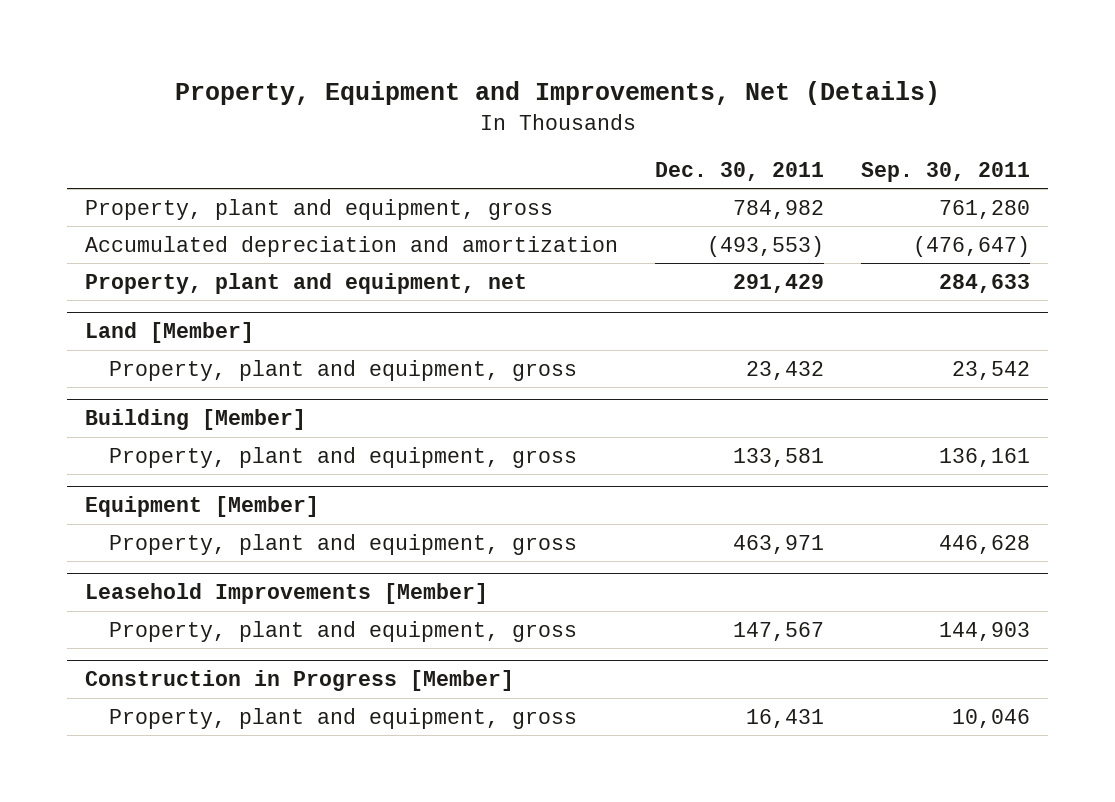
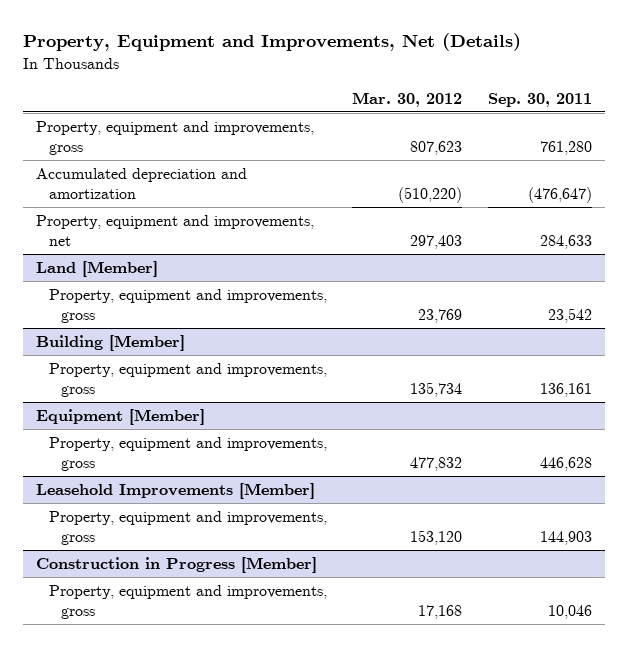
- | Dec. 30, 2011 | Sep. 30, 2011
+ | Mar. 30, 2012 | Sep. 30, 2011
- Property, plant and equipment, gross | 784,982 | 761,280
+ Property, equipment and improvements, gross | 807,623 | 761,280
- Property, plant and equipment, net | 291,429 | 284,633
+ Property, equipment and improvements, net | 297,403 | 284,633
@ Land [Member]
- Property, plant and equipment, gross | 23,432 | 23,542
+ Property, equipment and improvements, gross | 23,769 | 23,542
@ Building [Member]
- Property, plant and equipment, gross | 133,581 | 136,161
+ Property, equipment and improvements, gross | 135,734 | 136,161
@ Equipment [Member]
- Property, plant and equipment, gross | 463,971 | 446,628
+ Property, equipment and improvements, gross | 477,832 | 446,628
@ Leasehold Improvements [Member]
- Property, plant and equipment, gross | 147,567 | 144,903
+ Property, equipment and improvements, gross | 153,120 | 144,903
@ Construction in Progress [Member]
- Property, plant and equipment, gross | 16,431 | 10,046
+ Property, equipment and improvements, gross | 17,168 | 10,046

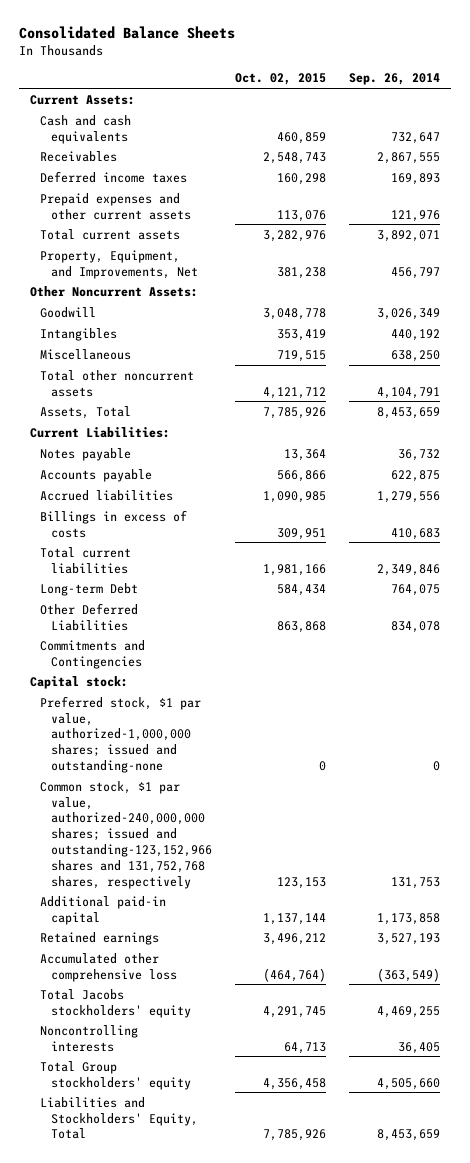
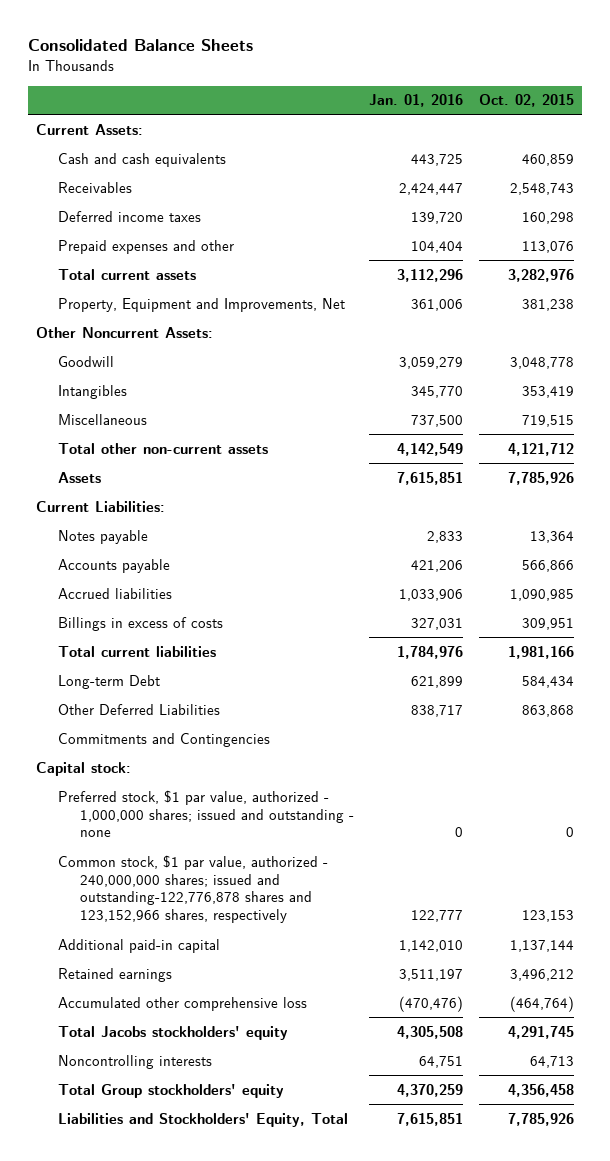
- | Oct. 02, 2015 | Sep. 26, 2014
+ | Jan. 01, 2016 | Oct. 02, 2015
- Prepaid expenses and other current assets | 113,076 | 121,976
+ Prepaid expenses and other | 104,404 | 113,076
- Property, Equipment, and Improvements, Net | 381,238 | 456,797
+ Property, Equipment and Improvements, Net | 361,006 | 381,238
- Total other noncurrent assets | 4,121,712 | 4,104,791
- Assets, Total | 7,785,926 | 8,453,659
+ Total other non-current assets | 4,142,549 | 4,121,712
+ Assets | 7,615,851 | 7,785,926
- Preferred stock, $1 par value, authorized-1,000,000 shares; issued and outstanding-none | 0 | 0
- Common stock, $1 par value, authorized-240,000,000 shares; issued and outstanding-123,152,966 shares and 131,752,768 shares, respectively | 123,153 | 131,753
+ Preferred stock, $1 par value, authorized - 1,000,000 shares; issued and outstanding - none | 0 | 0
+ Common stock, $1 par value, authorized - 240,000,000 shares; issued and outstanding-122,776,878 shares and 123,152,966 shares, respectively | 122,777 | 123,153

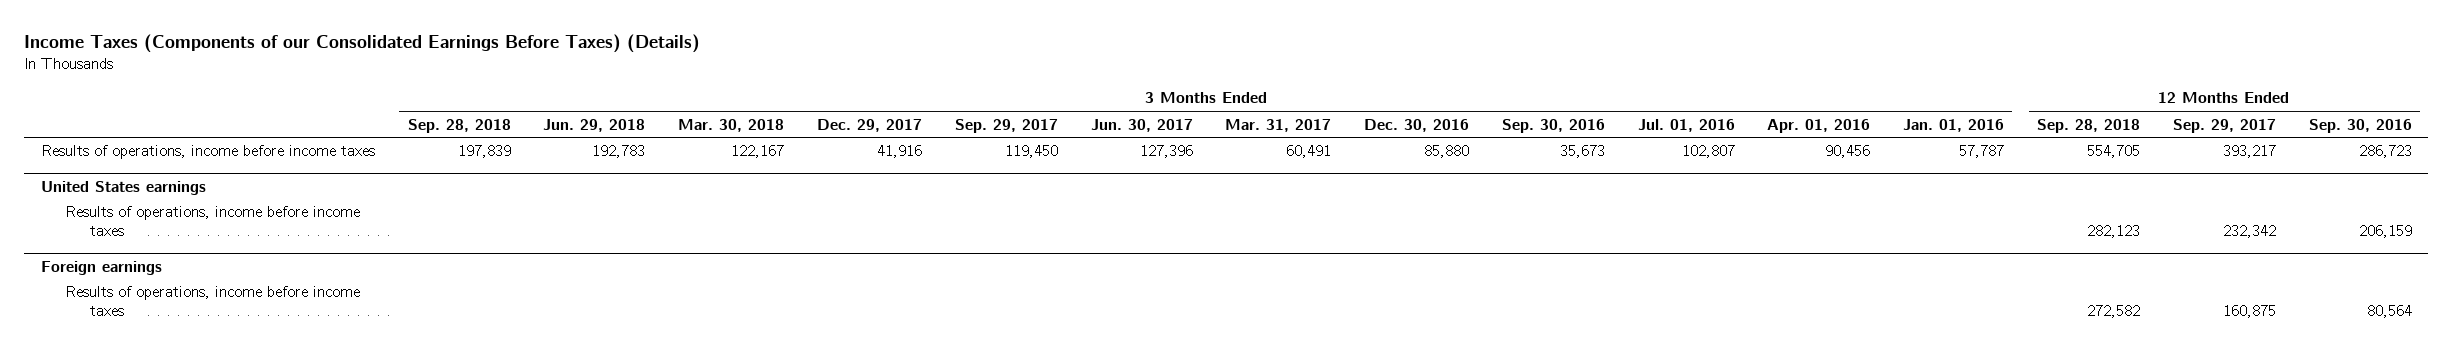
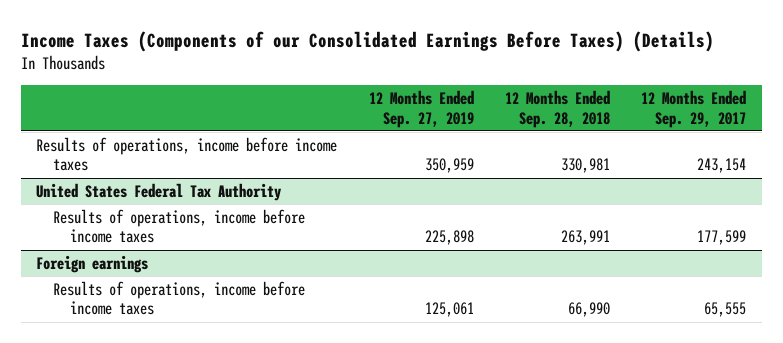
- | 3 Months Ended Sep. 28, 2018 | 3 Months Ended Jun. 29, 2018 | 3 Months Ended Mar. 30, 2018 | 3 Months Ended Dec. 29, 2017 | 3 Months Ended Sep. 29, 2017 | 3 Months Ended Jun. 30, 2017 | 3 Months Ended Mar. 31, 2017 | 3 Months Ended Dec. 30, 2016 | 3 Months Ended Sep. 30, 2016 | 3 Months Ended Jul. 01, 2016 | 3 Months Ended Apr. 01, 2016 | 3 Months Ended Jan. 01, 2016 | 12 Months Ended Sep. 28, 2018 | 12 Months Ended Sep. 29, 2017 | 12 Months Ended Sep. 30, 2016
+ | 12 Months Ended Sep. 27, 2019 | 12 Months Ended Sep. 28, 2018 | 12 Months Ended Sep. 29, 2017
- Results of operations, income before income taxes | 197,839 | 192,783 | 122,167 | 41,916 | 119,450 | 127,396 | 60,491 | 85,880 | 35,673 | 102,807 | 90,456 | 57,787 | 554,705 | 393,217 | 286,723
- United States earnings
- Results of operations, income before income taxes | | | | | | | | | | | | | 282,123 | 232,342 | 206,159
+ Results of operations, income before income taxes | 350,959 | 330,981 | 243,154
+ United States Federal Tax Authority
+ Results of operations, income before income taxes | 225,898 | 263,991 | 177,599
@ Foreign earnings
- Results of operations, income before income taxes | | | | | | | | | | | | | 272,582 | 160,875 | 80,564
+ Results of operations, income before income taxes | 125,061 | 66,990 | 65,555

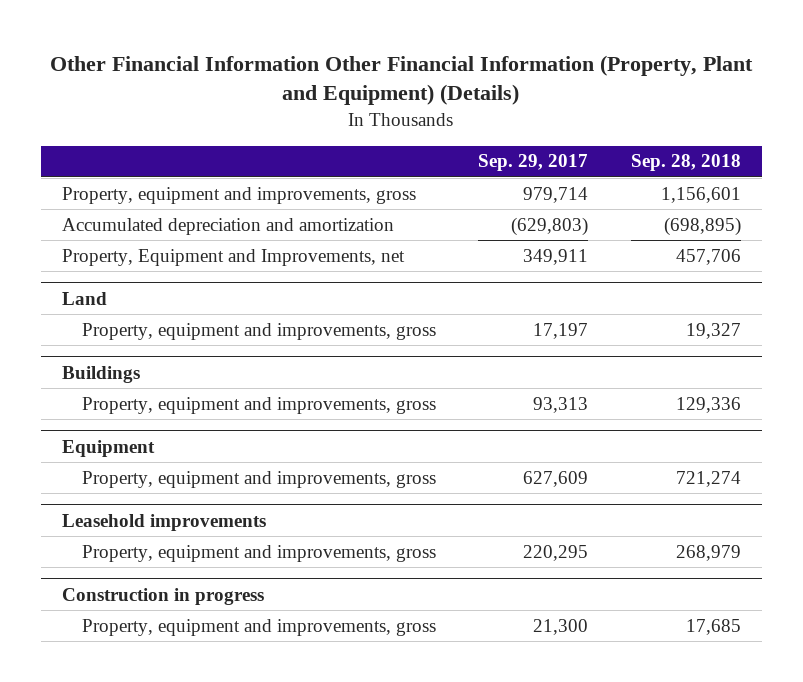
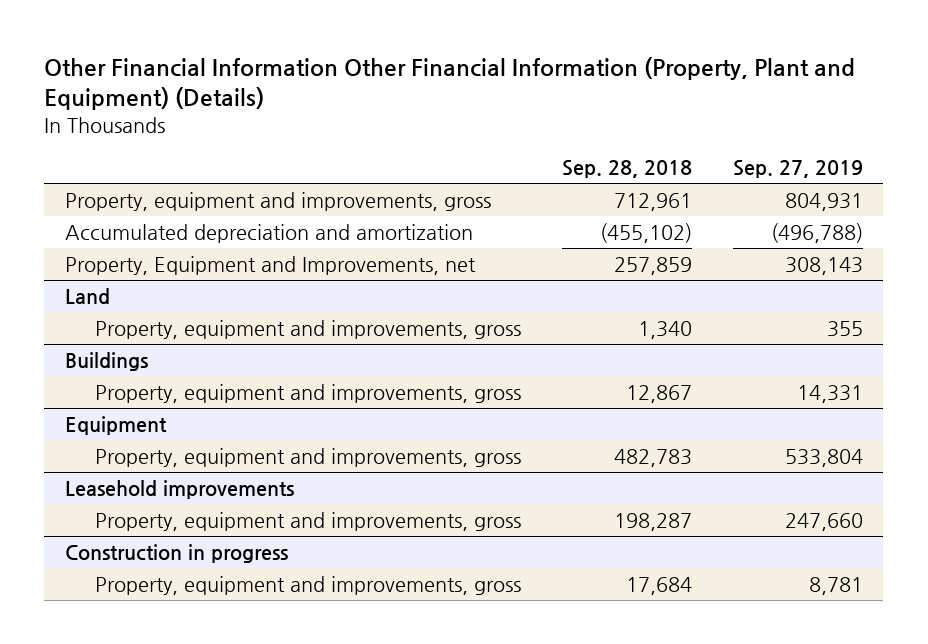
- | Sep. 29, 2017 | Sep. 28, 2018
+ | Sep. 28, 2018 | Sep. 27, 2019
- Property, equipment and improvements, gross | 979,714 | 1,156,601
- Accumulated depreciation and amortization | (629,803) | (698,895)
- Property, Equipment and Improvements, net | 349,911 | 457,706
+ Property, equipment and improvements, gross | 712,961 | 804,931
+ Accumulated depreciation and amortization | (455,102) | (496,788)
+ Property, Equipment and Improvements, net | 257,859 | 308,143
@ Land
- Property, equipment and improvements, gross | 17,197 | 19,327
+ Property, equipment and improvements, gross | 1,340 | 355
@ Buildings
- Property, equipment and improvements, gross | 93,313 | 129,336
+ Property, equipment and improvements, gross | 12,867 | 14,331
@ Equipment
- Property, equipment and improvements, gross | 627,609 | 721,274
+ Property, equipment and improvements, gross | 482,783 | 533,804
@ Leasehold improvements
- Property, equipment and improvements, gross | 220,295 | 268,979
+ Property, equipment and improvements, gross | 198,287 | 247,660
@ Construction in progress
- Property, equipment and improvements, gross | 21,300 | 17,685
+ Property, equipment and improvements, gross | 17,684 | 8,781

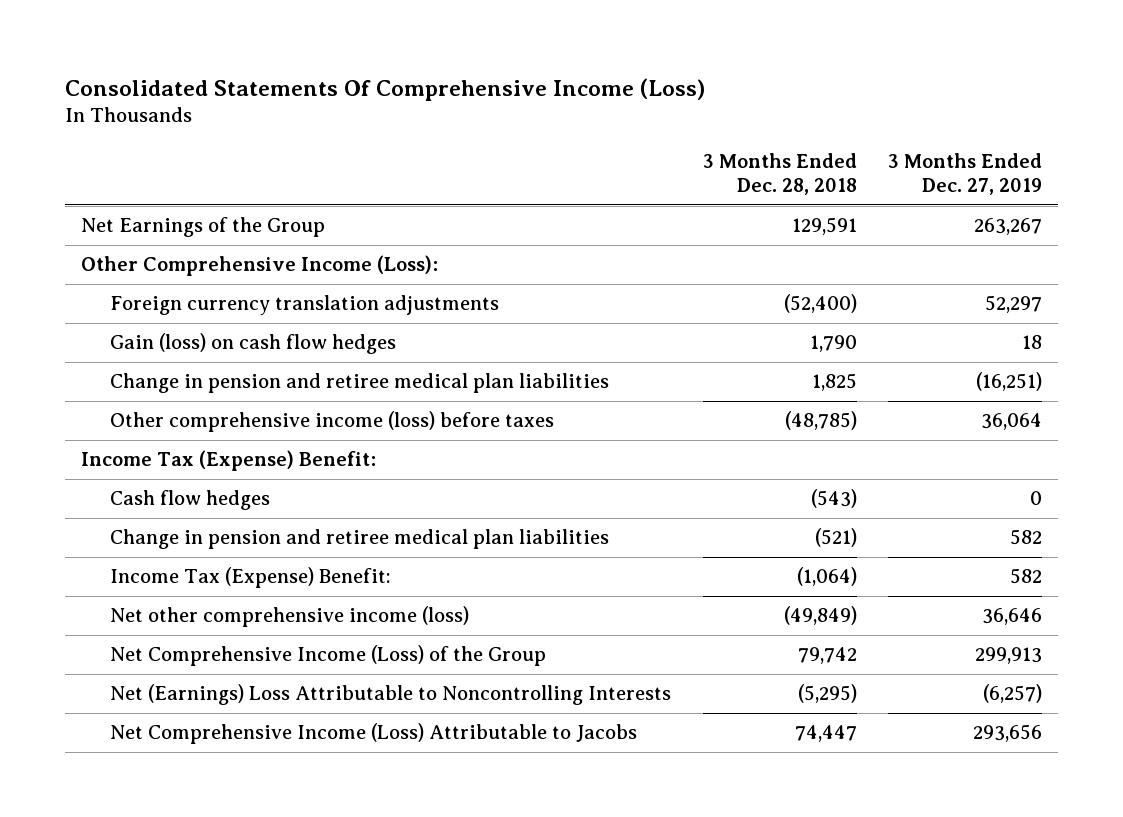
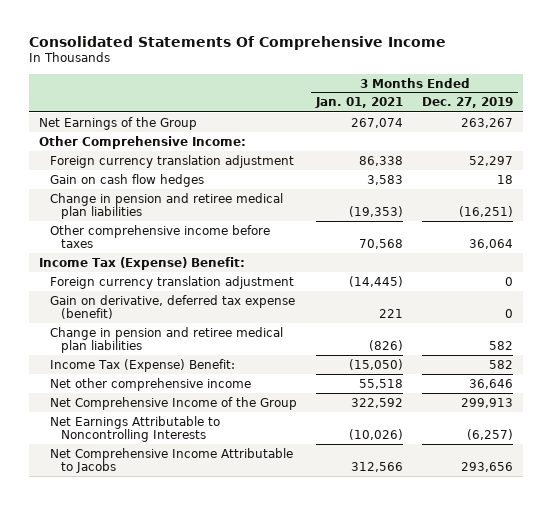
- Consolidated Statements Of Comprehensive Income (Loss)
+ Consolidated Statements Of Comprehensive Income
- | 3 Months Ended Dec. 28, 2018 | 3 Months Ended Dec. 27, 2019
+ | 3 Months Ended Jan. 01, 2021 | 3 Months Ended Dec. 27, 2019
- Other Comprehensive Income (Loss):
- Foreign currency translation adjustments | (52,400) | 52,297
- Gain (loss) on cash flow hedges | 1,790 | 18
+ Other Comprehensive Income:
+ Foreign currency translation adjustment | 86,338 | 52,297
+ Gain on cash flow hedges | 3,583 | 18
- Other comprehensive income (loss) before taxes | (48,785) | 36,064
+ Other comprehensive income before taxes | 70,568 | 36,064
- Cash flow hedges | (543) | 0
+ Foreign currency translation adjustment | (14,445) | 0
+ Gain on derivative, deferred tax expense (benefit) | 221 | 0
- Net other comprehensive income (loss) | (49,849) | 36,646
- Net Comprehensive Income (Loss) of the Group | 79,742 | 299,913
- Net (Earnings) Loss Attributable to Noncontrolling Interests | (5,295) | (6,257)
- Net Comprehensive Income (Loss) Attributable to Jacobs | 74,447 | 293,656
+ Net other comprehensive income | 55,518 | 36,646
+ Net Comprehensive Income of the Group | 322,592 | 299,913
+ Net Earnings Attributable to Noncontrolling Interests | (10,026) | (6,257)
+ Net Comprehensive Income Attributable to Jacobs | 312,566 | 293,656

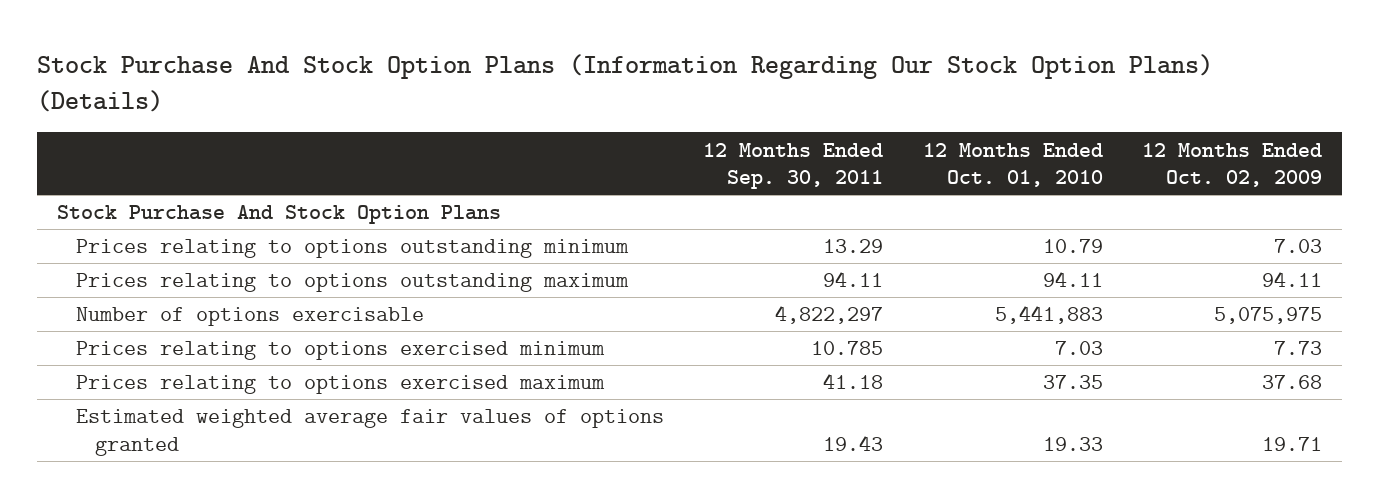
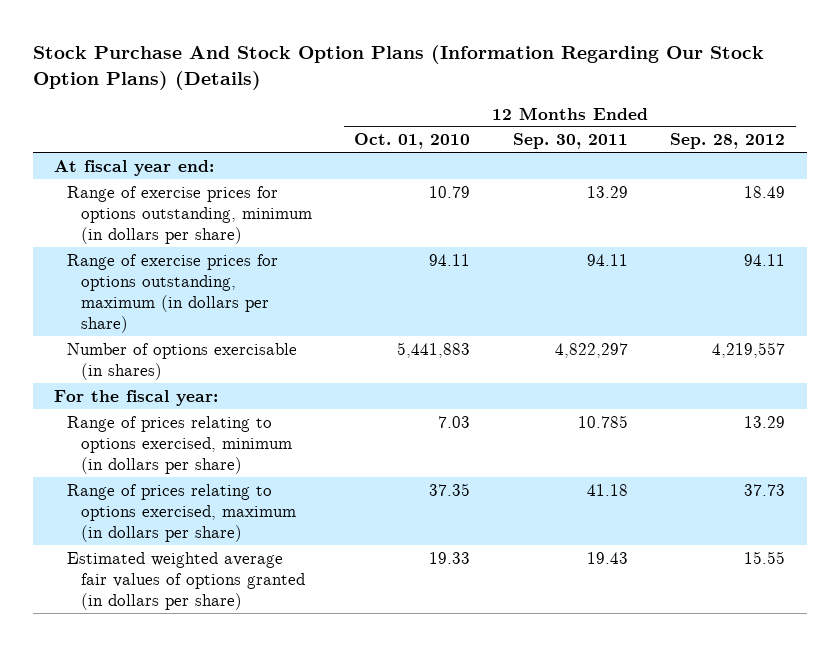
- | 12 Months Ended Sep. 30, 2011 | 12 Months Ended Oct. 01, 2010 | 12 Months Ended Oct. 02, 2009
+ | 12 Months Ended Oct. 01, 2010 | 12 Months Ended Sep. 30, 2011 | 12 Months Ended Sep. 28, 2012
- Stock Purchase And Stock Option Plans
- Prices relating to options outstanding minimum | 13.29 | 10.79 | 7.03
- Prices relating to options outstanding maximum | 94.11 | 94.11 | 94.11
- Number of options exercisable | 4,822,297 | 5,441,883 | 5,075,975
- Prices relating to options exercised minimum | 10.785 | 7.03 | 7.73
- Prices relating to options exercised maximum | 41.18 | 37.35 | 37.68
- Estimated weighted average fair values of options granted | 19.43 | 19.33 | 19.71
+ At fiscal year end:
+ Range of exercise prices for options outstanding, minimum (in dollars per share) | 10.79 | 13.29 | 18.49
+ Range of exercise prices for options outstanding, maximum (in dollars per share) | 94.11 | 94.11 | 94.11
+ Number of options exercisable (in shares) | 5,441,883 | 4,822,297 | 4,219,557
+ For the fiscal year:
+ Range of prices relating to options exercised, minimum (in dollars per share) | 7.03 | 10.785 | 13.29
+ Range of prices relating to options exercised, maximum (in dollars per share) | 37.35 | 41.18 | 37.73
+ Estimated weighted average fair values of options granted (in dollars per share) | 19.33 | 19.43 | 15.55

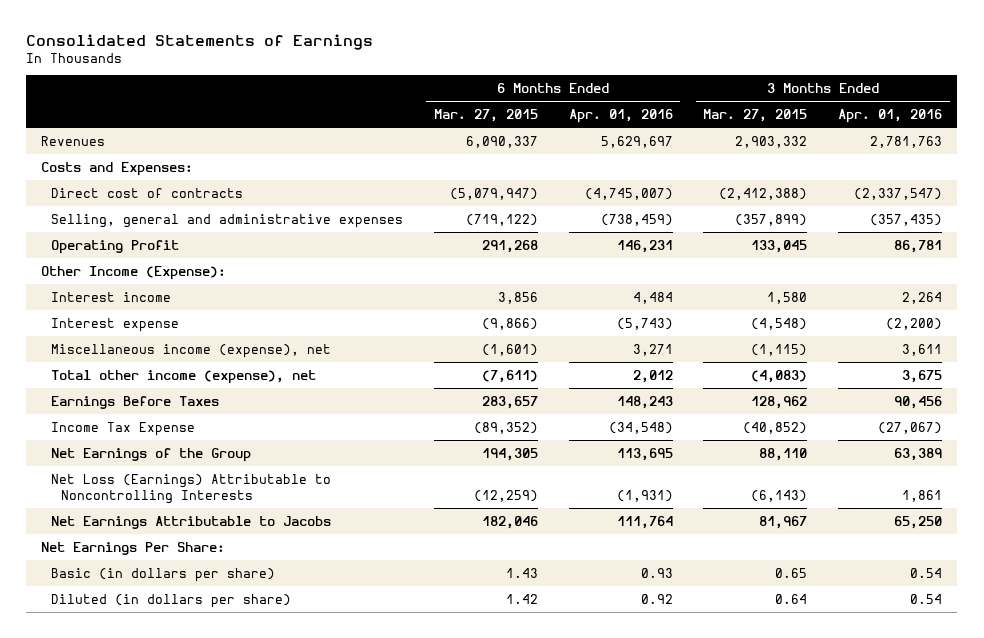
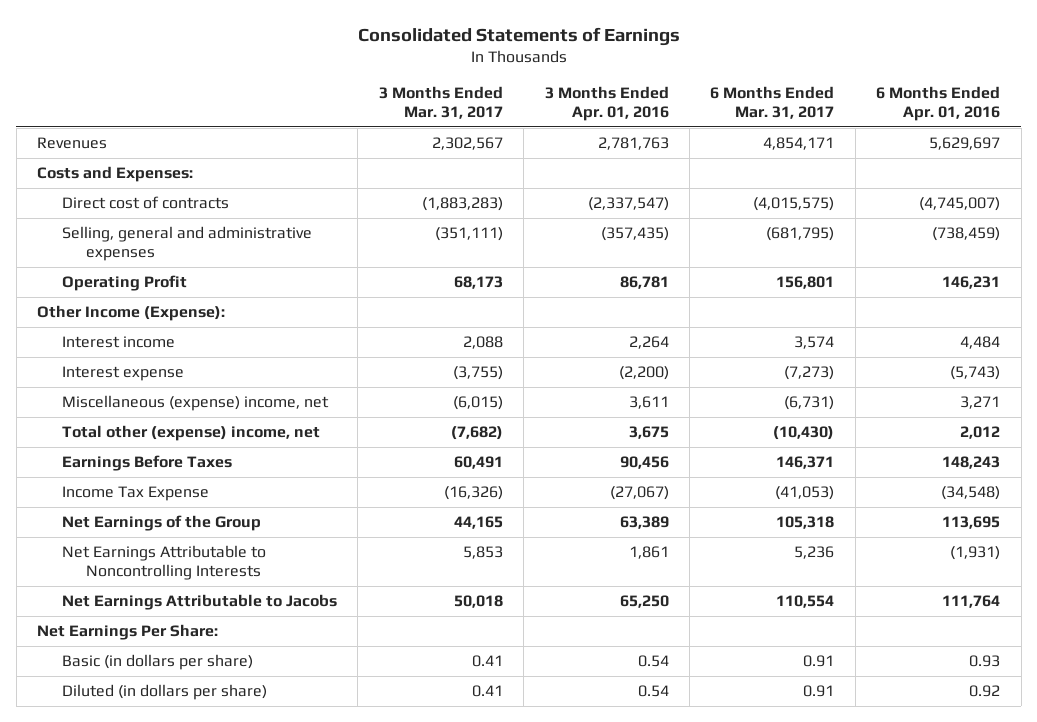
- | 6 Months Ended Mar. 27, 2015 | 6 Months Ended Apr. 01, 2016 | 3 Months Ended Mar. 27, 2015 | 3 Months Ended Apr. 01, 2016
+ | 3 Months Ended Mar. 31, 2017 | 3 Months Ended Apr. 01, 2016 | 6 Months Ended Mar. 31, 2017 | 6 Months Ended Apr. 01, 2016
- Miscellaneous income (expense), net | (1,601) | 3,271 | (1,115) | 3,611
- Total other income (expense), net | (7,611) | 2,012 | (4,083) | 3,675
+ Miscellaneous (expense) income, net | (6,015) | 3,611 | (6,731) | 3,271
+ Total other (expense) income, net | (7,682) | 3,675 | (10,430) | 2,012
- Net Loss (Earnings) Attributable to Noncontrolling Interests | (12,259) | (1,931) | (6,143) | 1,861
+ Net Earnings Attributable to Noncontrolling Interests | 5,853 | 1,861 | 5,236 | (1,931)

